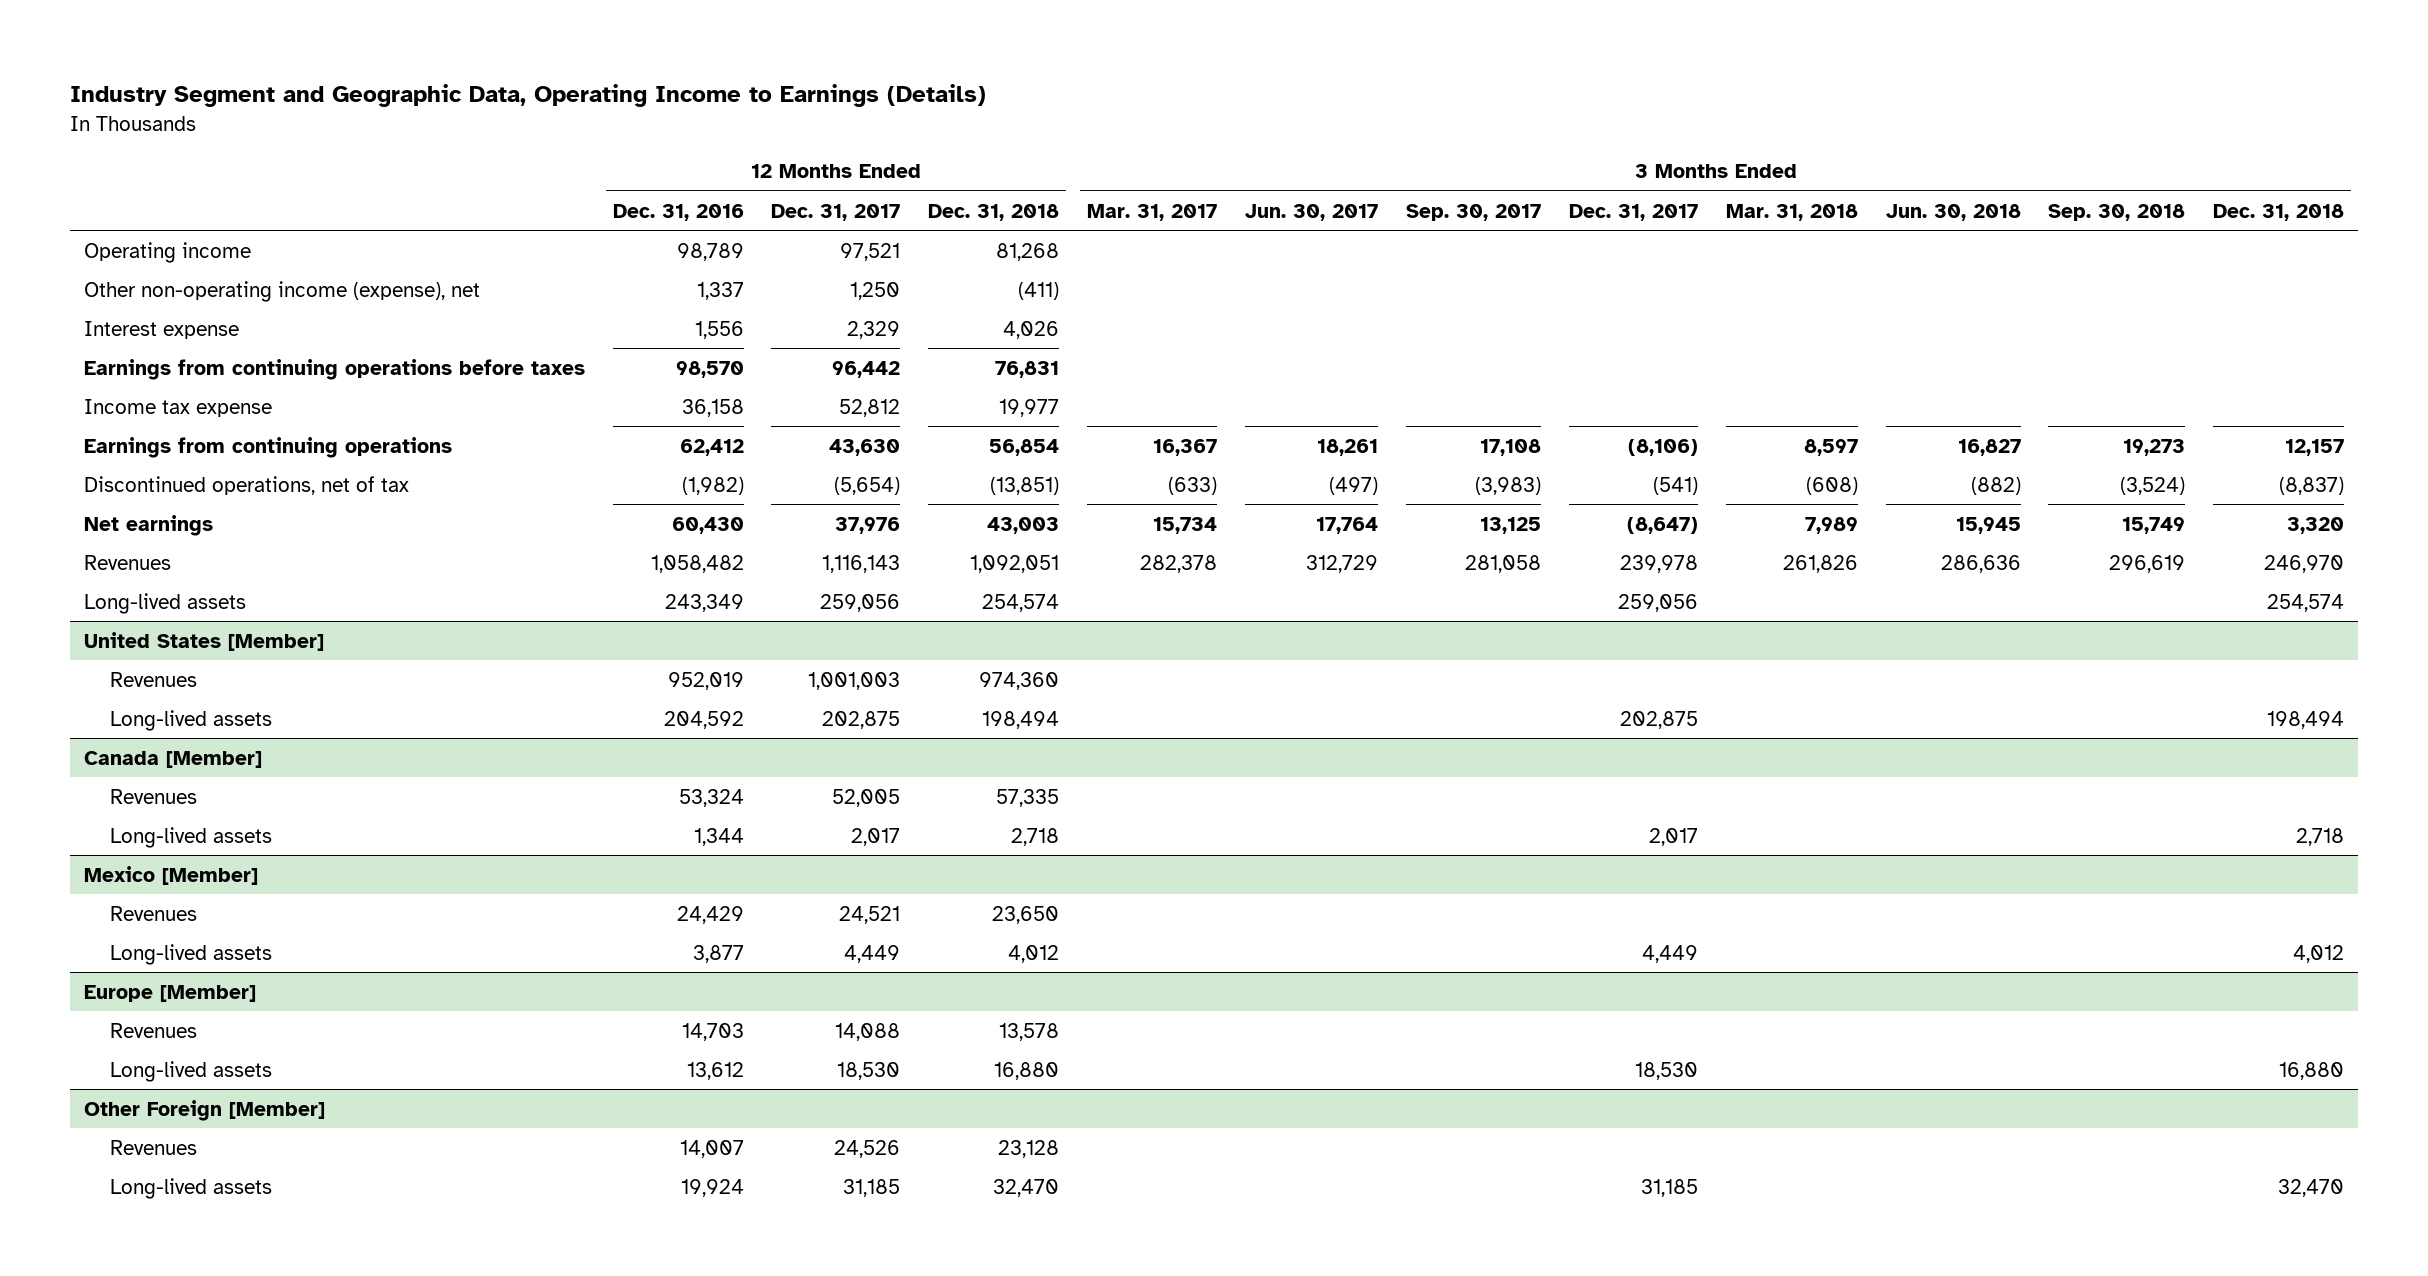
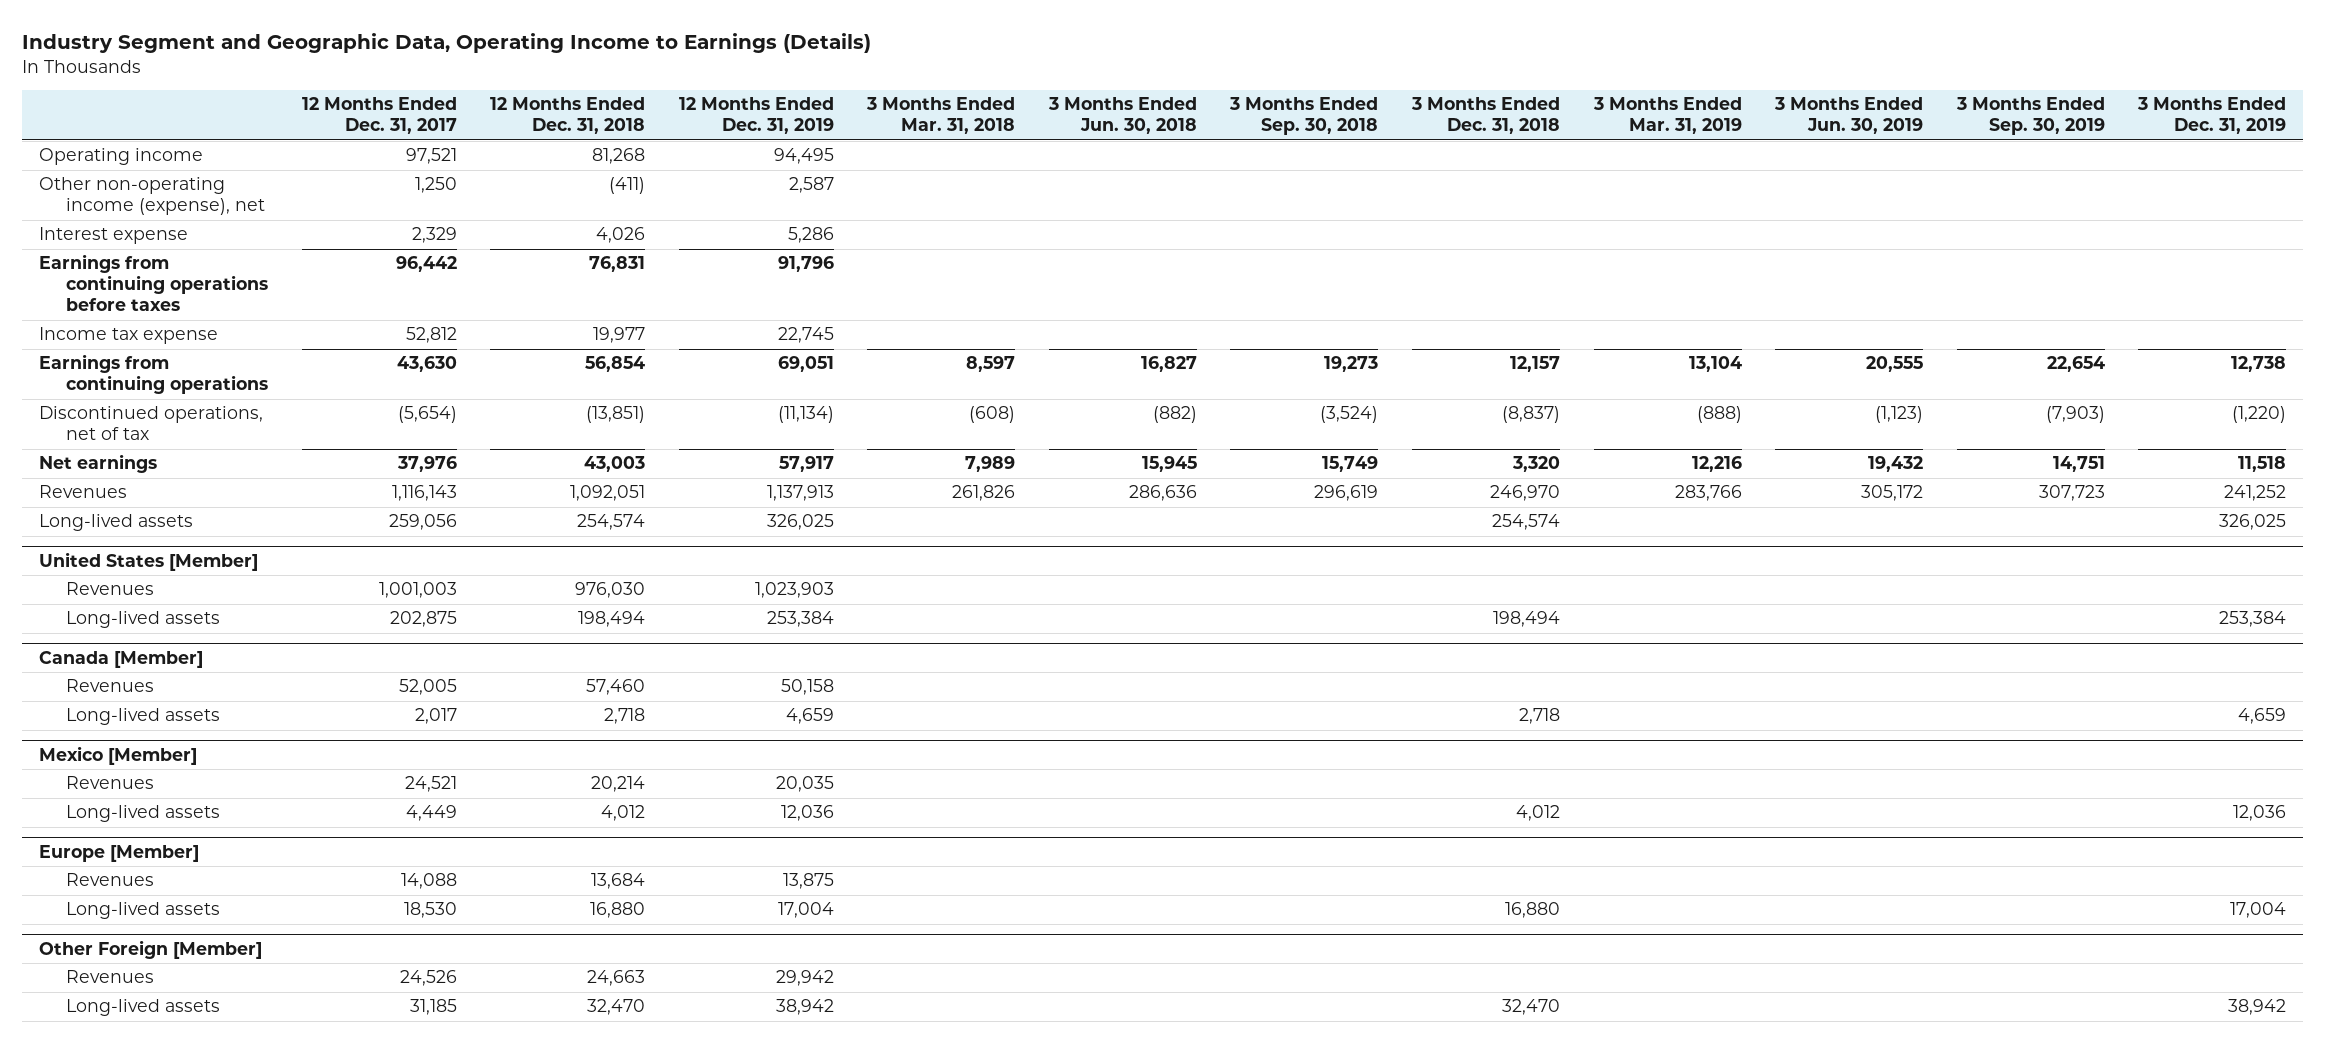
- | 12 Months Ended Dec. 31, 2016 | 12 Months Ended Dec. 31, 2017 | 12 Months Ended Dec. 31, 2018 | 3 Months Ended Mar. 31, 2017 | 3 Months Ended Jun. 30, 2017 | 3 Months Ended Sep. 30, 2017 | 3 Months Ended Dec. 31, 2017 | 3 Months Ended Mar. 31, 2018 | 3 Months Ended Jun. 30, 2018 | 3 Months Ended Sep. 30, 2018 | 3 Months Ended Dec. 31, 2018
+ | 12 Months Ended Dec. 31, 2017 | 12 Months Ended Dec. 31, 2018 | 12 Months Ended Dec. 31, 2019 | 3 Months Ended Mar. 31, 2018 | 3 Months Ended Jun. 30, 2018 | 3 Months Ended Sep. 30, 2018 | 3 Months Ended Dec. 31, 2018 | 3 Months Ended Mar. 31, 2019 | 3 Months Ended Jun. 30, 2019 | 3 Months Ended Sep. 30, 2019 | 3 Months Ended Dec. 31, 2019
@ United States [Member]
- Revenues | 952,019 | 1,001,003 | 974,360 | | | | | | | |
+ Revenues | 1,001,003 | 976,030 | 1,023,903 | | | | | | | |
@ Canada [Member]
- Revenues | 53,324 | 52,005 | 57,335 | | | | | | | |
+ Revenues | 52,005 | 57,460 | 50,158 | | | | | | | |
@ Mexico [Member]
- Revenues | 24,429 | 24,521 | 23,650 | | | | | | | |
+ Revenues | 24,521 | 20,214 | 20,035 | | | | | | | |
@ Europe [Member]
- Revenues | 14,703 | 14,088 | 13,578 | | | | | | | |
+ Revenues | 14,088 | 13,684 | 13,875 | | | | | | | |
@ Other Foreign [Member]
- Revenues | 14,007 | 24,526 | 23,128 | | | | | | | |
+ Revenues | 24,526 | 24,663 | 29,942 | | | | | | | |

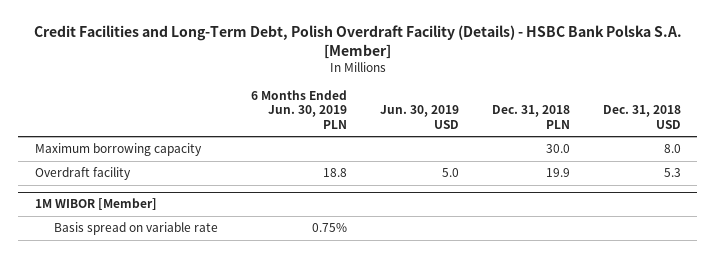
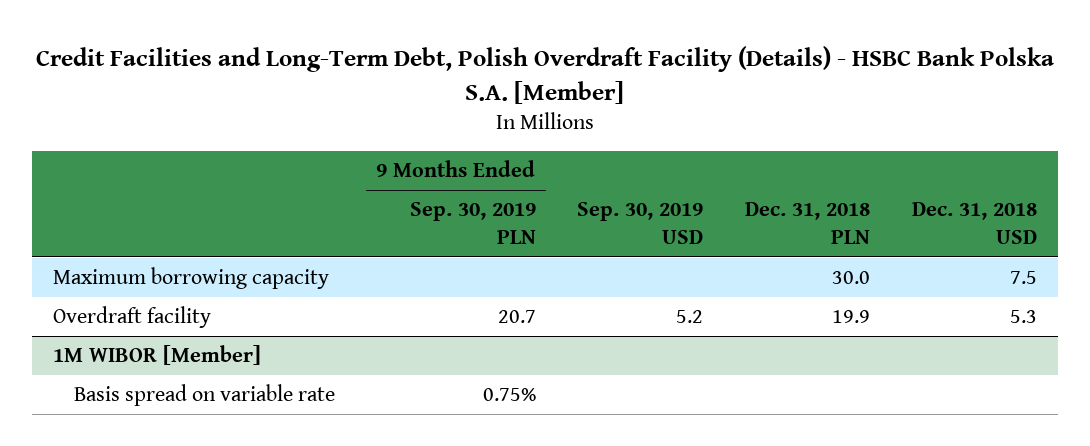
- | 6 Months Ended Jun. 30, 2019 PLN | Jun. 30, 2019 USD | Dec. 31, 2018 PLN | Dec. 31, 2018 USD
+ | 9 Months Ended Sep. 30, 2019 PLN | Sep. 30, 2019 USD | Dec. 31, 2018 PLN | Dec. 31, 2018 USD
- Maximum borrowing capacity | | | 30.0 | 8.0
+ Maximum borrowing capacity | | | 30.0 | 7.5

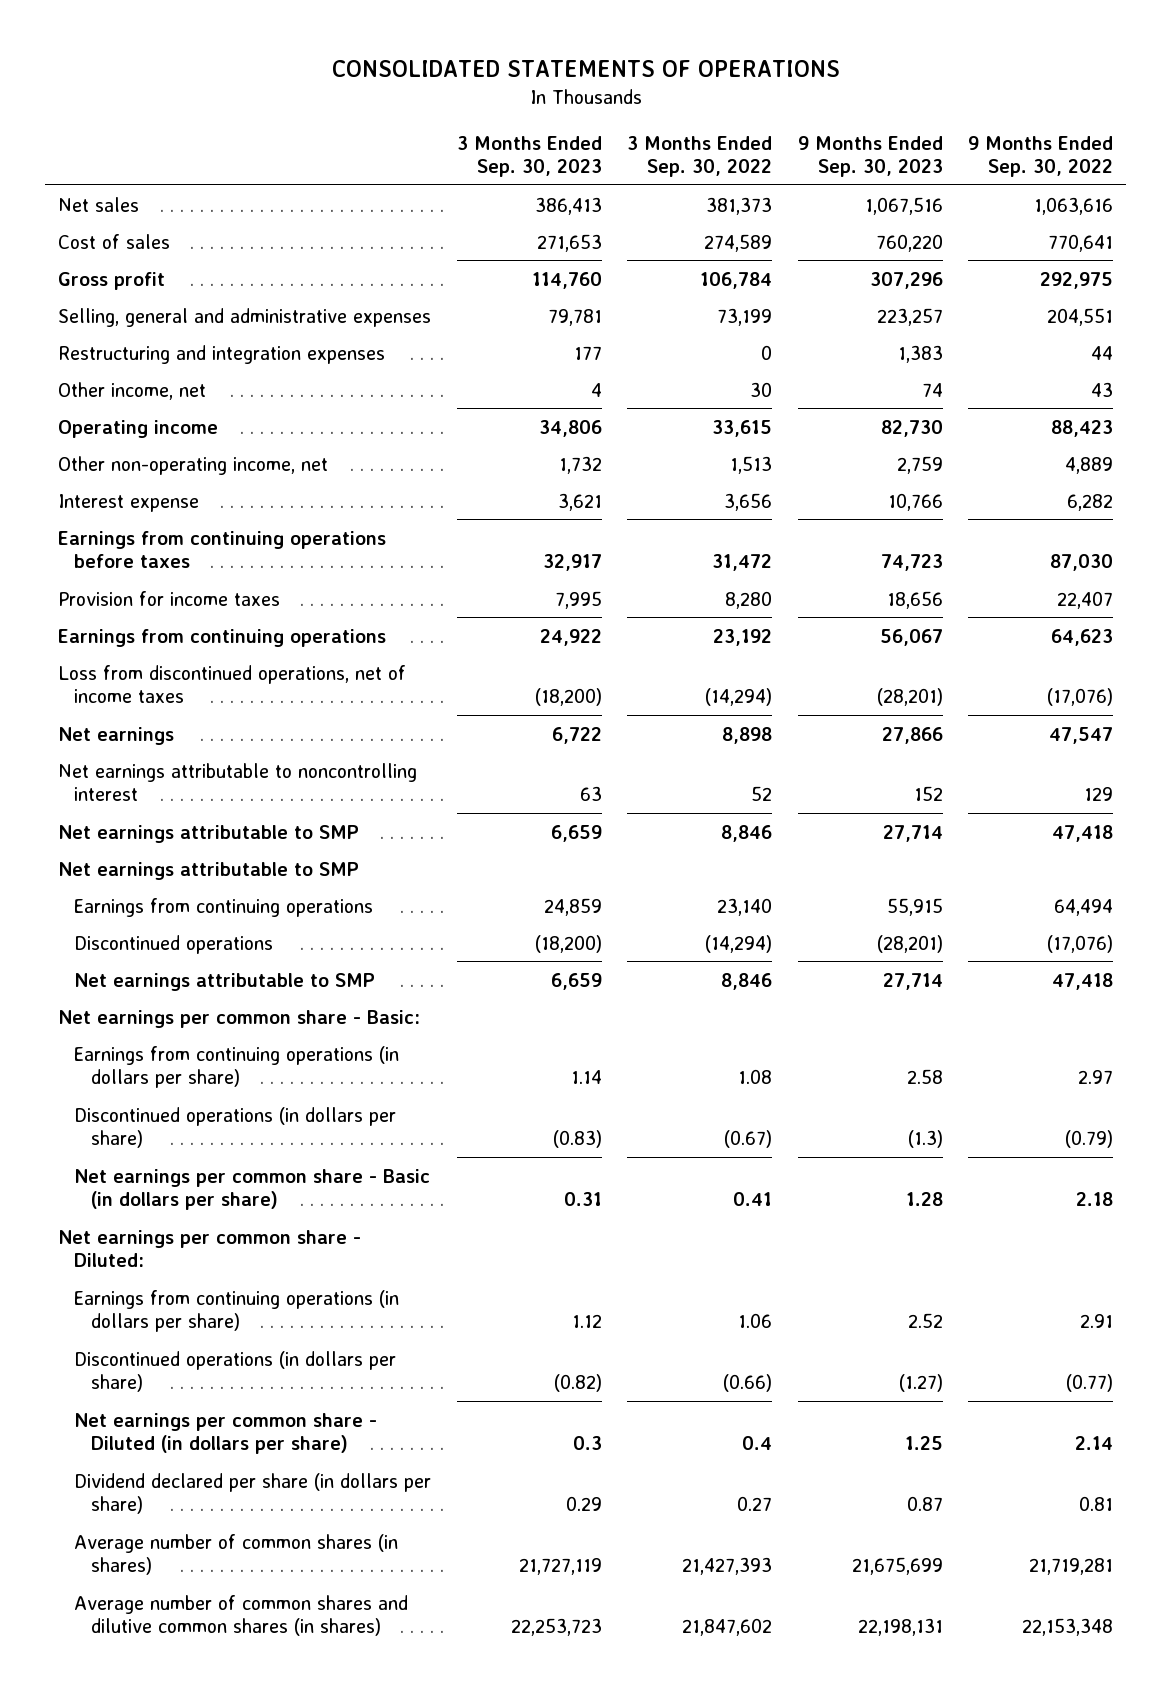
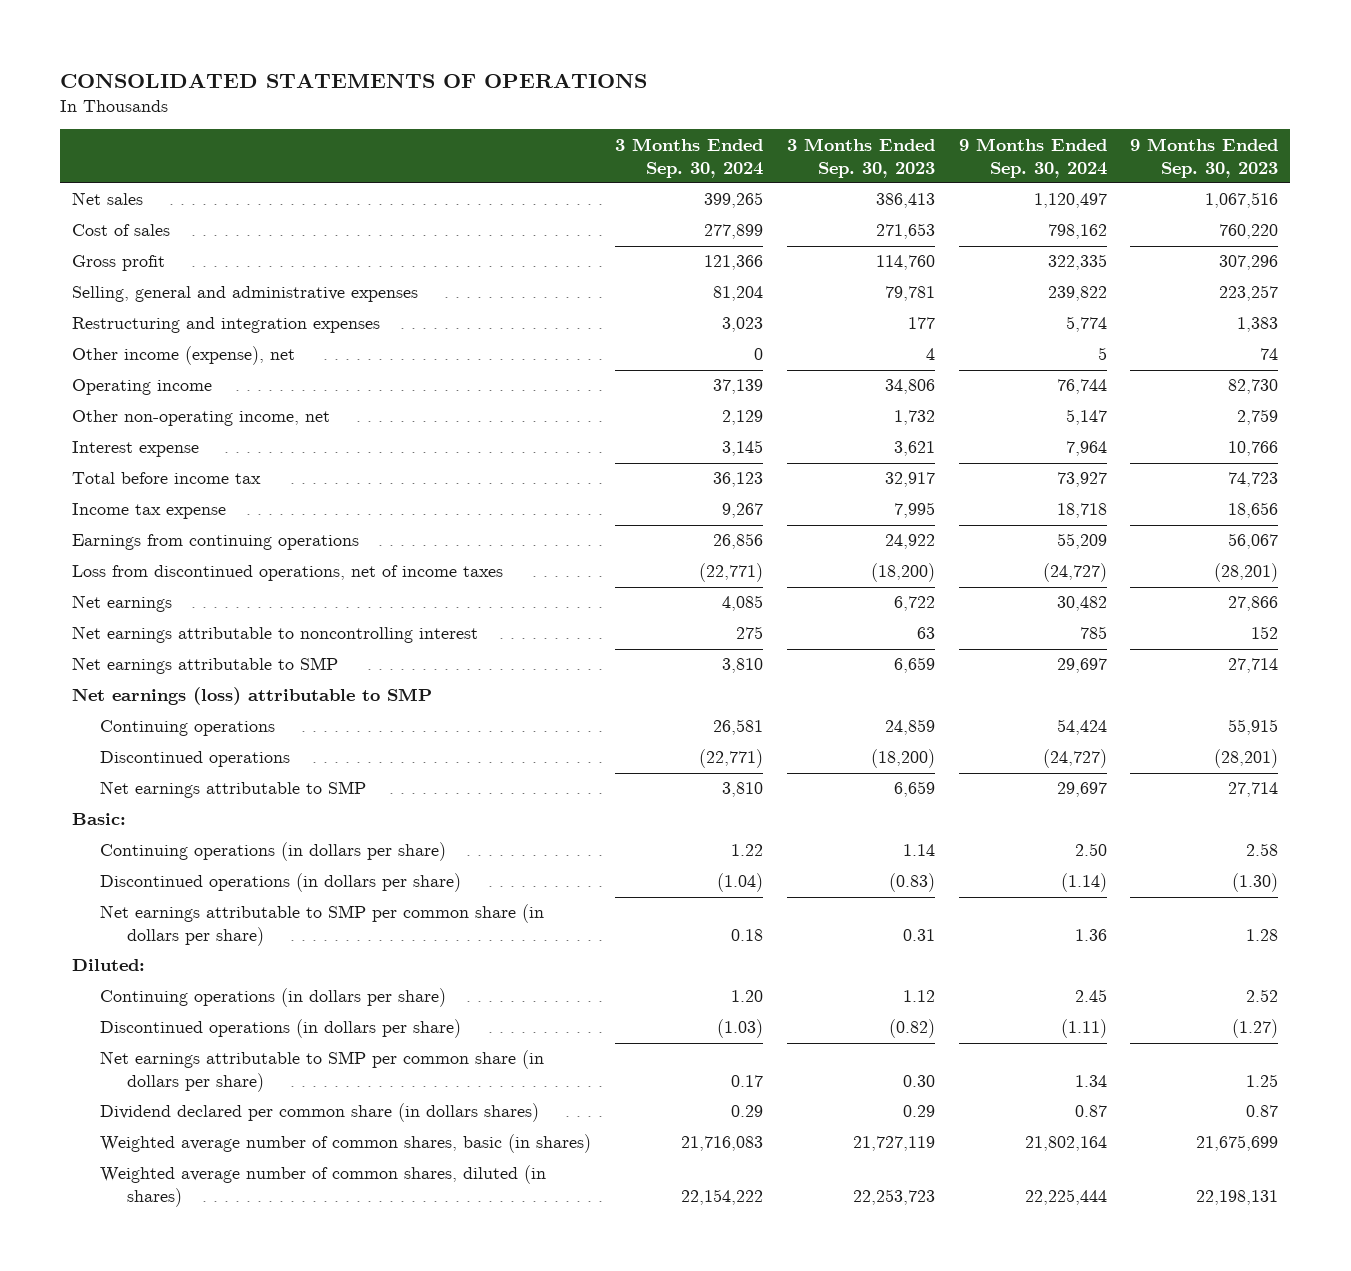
- | 3 Months Ended Sep. 30, 2023 | 3 Months Ended Sep. 30, 2022 | 9 Months Ended Sep. 30, 2023 | 9 Months Ended Sep. 30, 2022
+ | 3 Months Ended Sep. 30, 2024 | 3 Months Ended Sep. 30, 2023 | 9 Months Ended Sep. 30, 2024 | 9 Months Ended Sep. 30, 2023
- Other income, net | 4 | 30 | 74 | 43
+ Other income (expense), net | 0 | 4 | 5 | 74
- Earnings from continuing operations before taxes | 32,917 | 31,472 | 74,723 | 87,030
- Provision for income taxes | 7,995 | 8,280 | 18,656 | 22,407
+ Total before income tax | 36,123 | 32,917 | 73,927 | 74,723
+ Income tax expense | 9,267 | 7,995 | 18,718 | 18,656
- Net earnings attributable to SMP
- Earnings from continuing operations | 24,859 | 23,140 | 55,915 | 64,494
+ Net earnings (loss) attributable to SMP
+ Continuing operations | 26,581 | 24,859 | 54,424 | 55,915
- Net earnings per common share - Basic:
- Earnings from continuing operations (in dollars per share) | 1.14 | 1.08 | 2.58 | 2.97
- Discontinued operations (in dollars per share) | (0.83) | (0.67) | (1.3) | (0.79)
- Net earnings per common share - Basic (in dollars per share) | 0.31 | 0.41 | 1.28 | 2.18
- Net earnings per common share - Diluted:
- Earnings from continuing operations (in dollars per share) | 1.12 | 1.06 | 2.52 | 2.91
+ Basic:
+ Continuing operations (in dollars per share) | 1.22 | 1.14 | 2.50 | 2.58
+ Discontinued operations (in dollars per share) | (1.04) | (0.83) | (1.14) | (1.30)
+ Net earnings attributable to SMP per common share (in dollars per share) | 0.18 | 0.31 | 1.36 | 1.28
+ Diluted:
+ Continuing operations (in dollars per share) | 1.20 | 1.12 | 2.45 | 2.52
- Net earnings per common share - Diluted (in dollars per share) | 0.3 | 0.4 | 1.25 | 2.14
- Dividend declared per share (in dollars per share) | 0.29 | 0.27 | 0.87 | 0.81
- Average number of common shares (in shares) | 21,727,119 | 21,427,393 | 21,675,699 | 21,719,281
- Average number of common shares and dilutive common shares (in shares) | 22,253,723 | 21,847,602 | 22,198,131 | 22,153,348
+ Net earnings attributable to SMP per common share (in dollars per share) | 0.17 | 0.30 | 1.34 | 1.25
+ Dividend declared per common share (in dollars shares) | 0.29 | 0.29 | 0.87 | 0.87
+ Weighted average number of common shares, basic (in shares) | 21,716,083 | 21,727,119 | 21,802,164 | 21,675,699
+ Weighted average number of common shares, diluted (in shares) | 22,154,222 | 22,253,723 | 22,225,444 | 22,198,131

